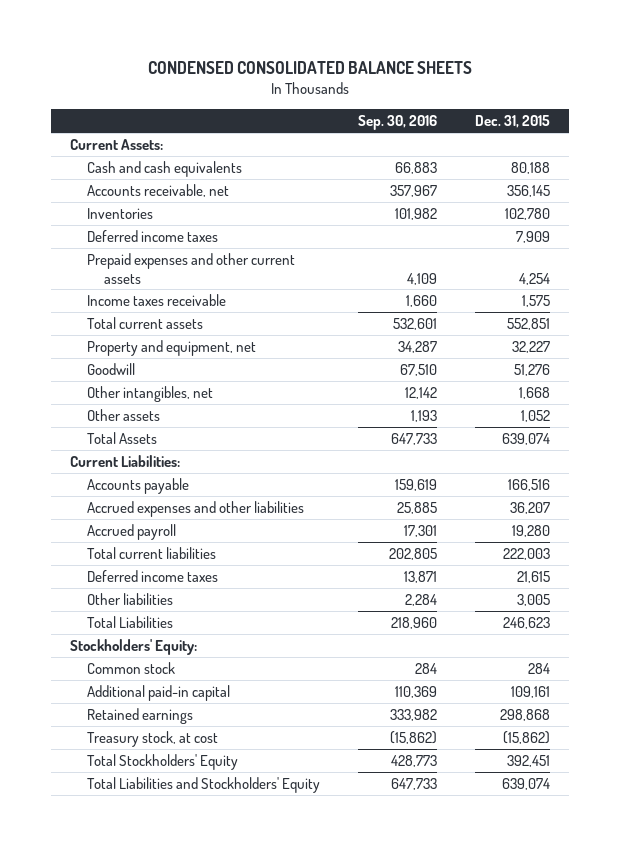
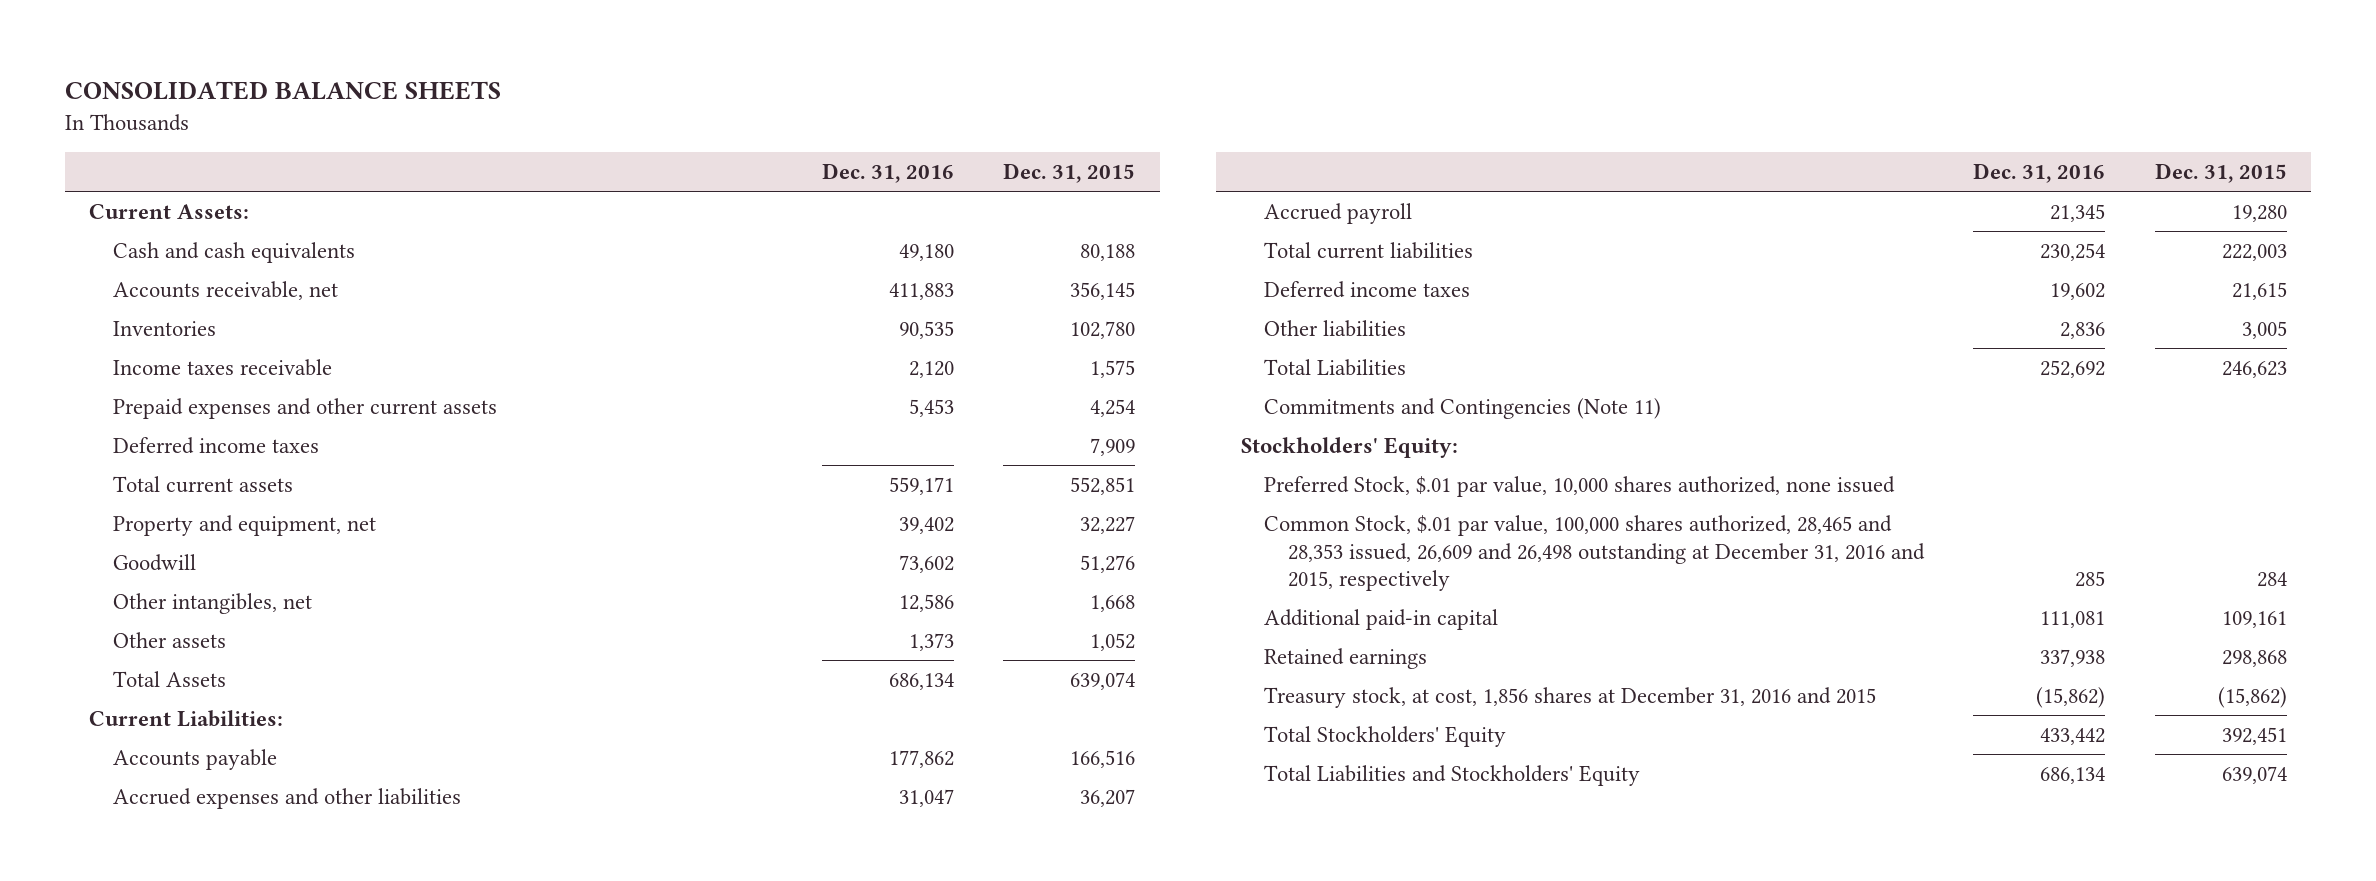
- CONDENSED CONSOLIDATED BALANCE SHEETS
+ CONSOLIDATED BALANCE SHEETS
- | Sep. 30, 2016 | Dec. 31, 2015
+ | Dec. 31, 2016 | Dec. 31, 2015
moved down: Prepaid expenses and other current assets | 5,453 | 4,254
moved down: Deferred income taxes | | 7,909
+ Commitments and Contingencies (Note 11)
- Common stock | 284 | 284
+ Preferred Stock, $.01 par value, 10,000 shares authorized, none issued
+ Common Stock, $.01 par value, 100,000 shares authorized, 28,465 and 28,353 issued, 26,609 and 26,498 outstanding at December 31, 2016 and 2015, respectively | 285 | 284
- Treasury stock, at cost | (15,862) | (15,862)
+ Treasury stock, at cost, 1,856 shares at December 31, 2016 and 2015 | (15,862) | (15,862)

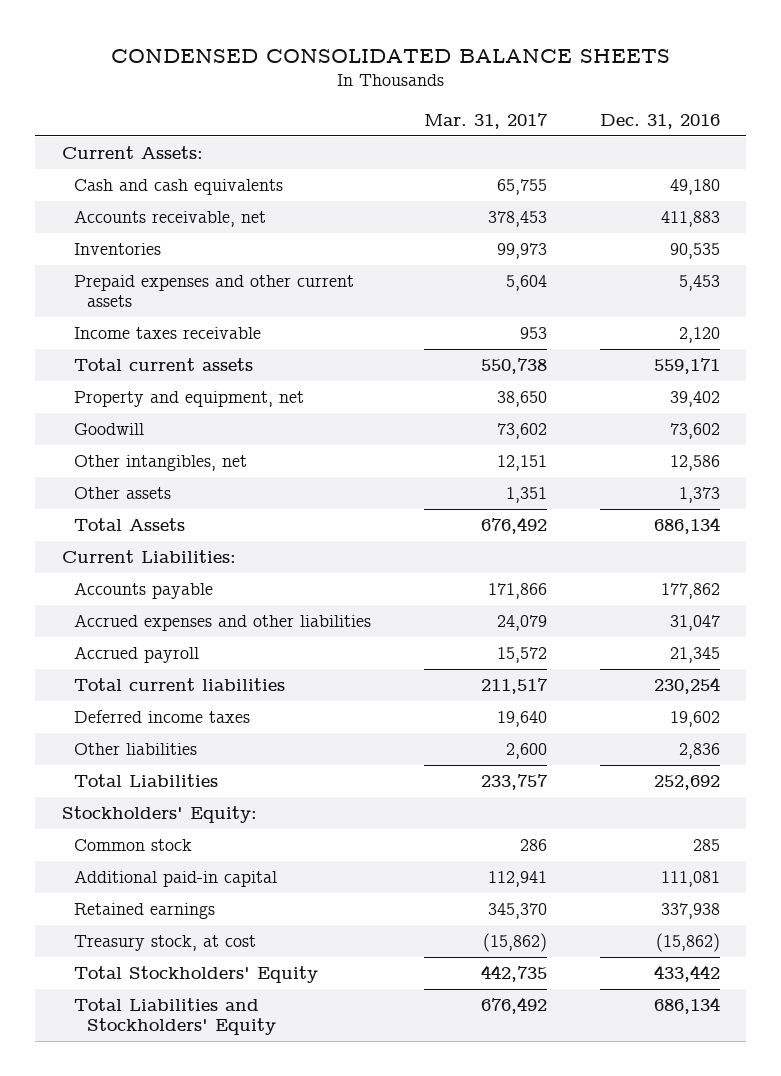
- CONSOLIDATED BALANCE SHEETS
+ CONDENSED CONSOLIDATED BALANCE SHEETS
- | Dec. 31, 2016 | Dec. 31, 2015
+ | Mar. 31, 2017 | Dec. 31, 2016
- Deferred income taxes | | 7,909
moved down: Income taxes receivable | 953 | 2,120
- Commitments and Contingencies (Note 11)
- Preferred Stock, $.01 par value, 10,000 shares authorized, none issued
- Common Stock, $.01 par value, 100,000 shares authorized, 28,465 and 28,353 issued, 26,609 and 26,498 outstanding at December 31, 2016 and 2015, respectively | 285 | 284
+ Common stock | 286 | 285
- Treasury stock, at cost, 1,856 shares at December 31, 2016 and 2015 | (15,862) | (15,862)
+ Treasury stock, at cost | (15,862) | (15,862)

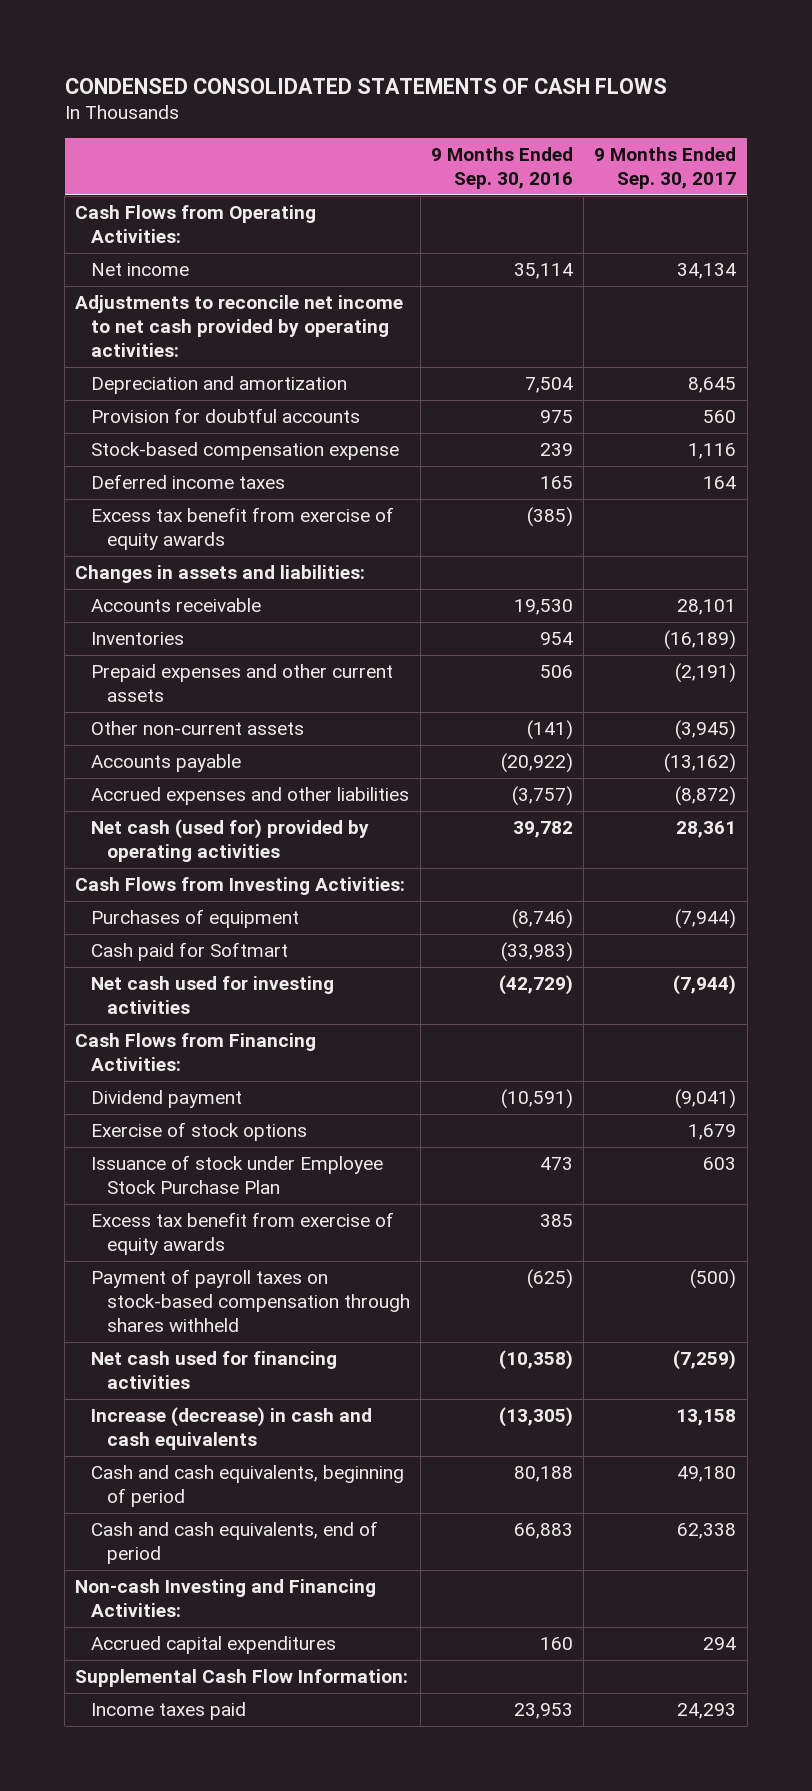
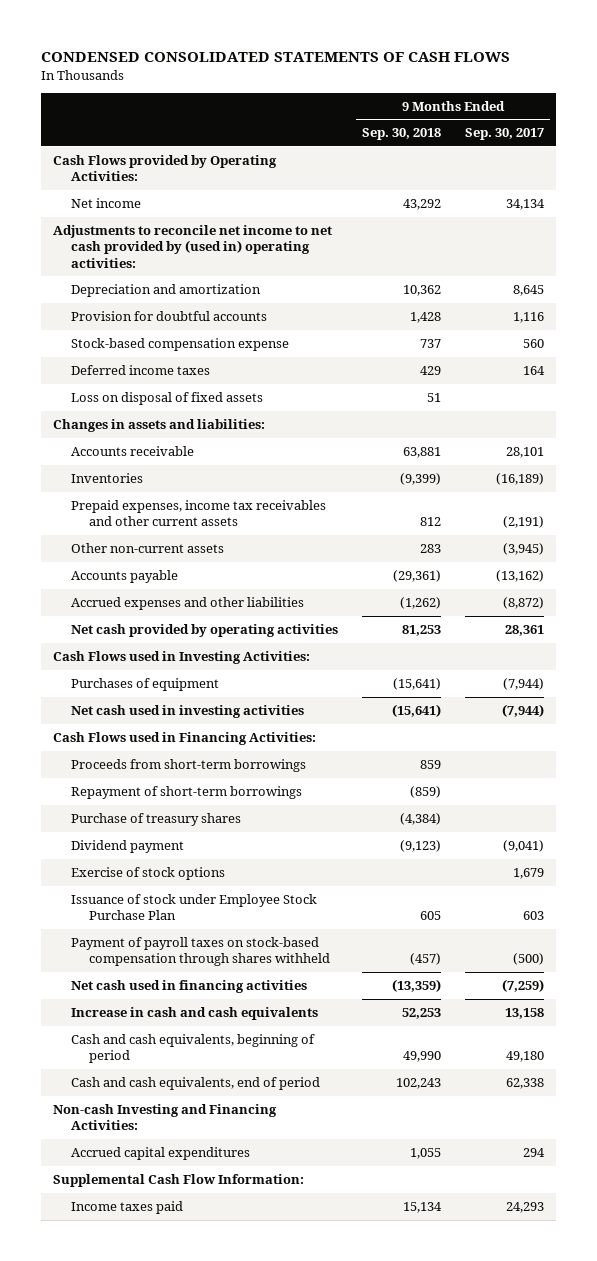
- | 9 Months Ended Sep. 30, 2016 | 9 Months Ended Sep. 30, 2017
+ | 9 Months Ended Sep. 30, 2018 | 9 Months Ended Sep. 30, 2017
- Cash Flows from Operating Activities:
+ Cash Flows provided by Operating Activities:
- Adjustments to reconcile net income to net cash provided by operating activities:
+ Adjustments to reconcile net income to net cash provided by (used in) operating activities:
- Provision for doubtful accounts | 975 | 560
- Stock-based compensation expense | 239 | 1,116
+ Provision for doubtful accounts | 1,428 | 1,116
+ Stock-based compensation expense | 737 | 560
- Excess tax benefit from exercise of equity awards | (385) |
+ Loss on disposal of fixed assets | 51 |
- Prepaid expenses and other current assets | 506 | (2,191)
+ Prepaid expenses, income tax receivables and other current assets | 812 | (2,191)
- Net cash (used for) provided by operating activities | 39,782 | 28,361
- Cash Flows from Investing Activities:
+ Net cash provided by operating activities | 81,253 | 28,361
+ Cash Flows used in Investing Activities:
- Cash paid for Softmart | (33,983) |
- Net cash used for investing activities | (42,729) | (7,944)
- Cash Flows from Financing Activities:
+ Net cash used in investing activities | (15,641) | (7,944)
+ Cash Flows used in Financing Activities:
+ Proceeds from short-term borrowings | 859 |
+ Repayment of short-term borrowings | (859) |
+ Purchase of treasury shares | (4,384) |
- Excess tax benefit from exercise of equity awards | 385 |
- Net cash used for financing activities | (10,358) | (7,259)
- Increase (decrease) in cash and cash equivalents | (13,305) | 13,158
+ Net cash used in financing activities | (13,359) | (7,259)
+ Increase in cash and cash equivalents | 52,253 | 13,158

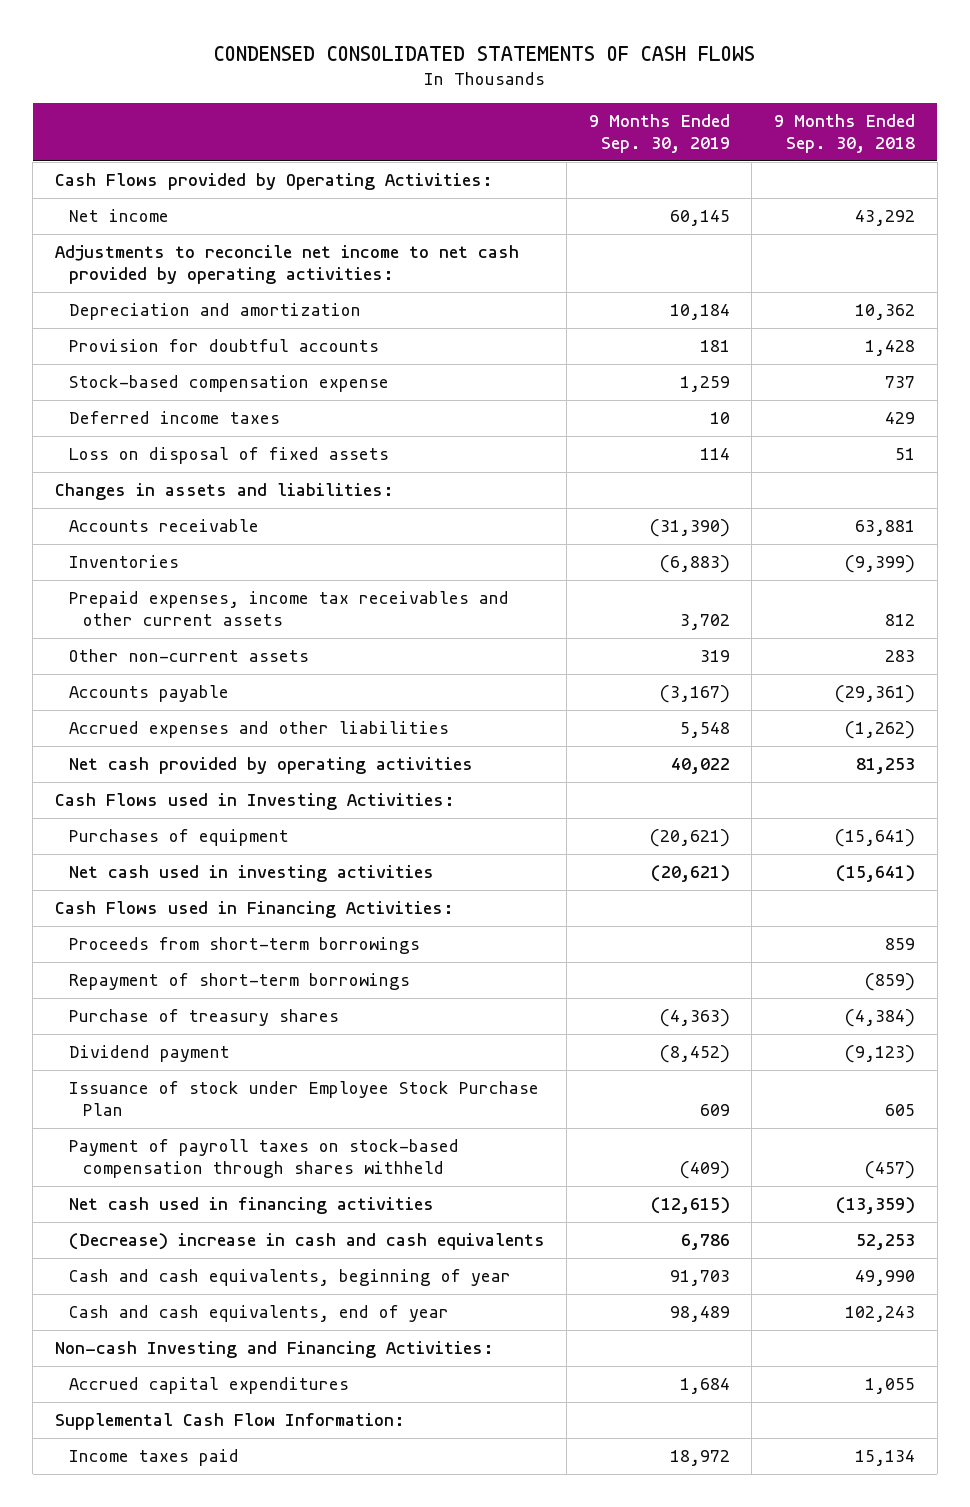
- | 9 Months Ended Sep. 30, 2018 | 9 Months Ended Sep. 30, 2017
+ | 9 Months Ended Sep. 30, 2019 | 9 Months Ended Sep. 30, 2018
- Adjustments to reconcile net income to net cash provided by (used in) operating activities:
+ Adjustments to reconcile net income to net cash provided by operating activities:
- Exercise of stock options | | 1,679
- Increase in cash and cash equivalents | 52,253 | 13,158
- Cash and cash equivalents, beginning of period | 49,990 | 49,180
- Cash and cash equivalents, end of period | 102,243 | 62,338
+ (Decrease) increase in cash and cash equivalents | 6,786 | 52,253
+ Cash and cash equivalents, beginning of year | 91,703 | 49,990
+ Cash and cash equivalents, end of year | 98,489 | 102,243

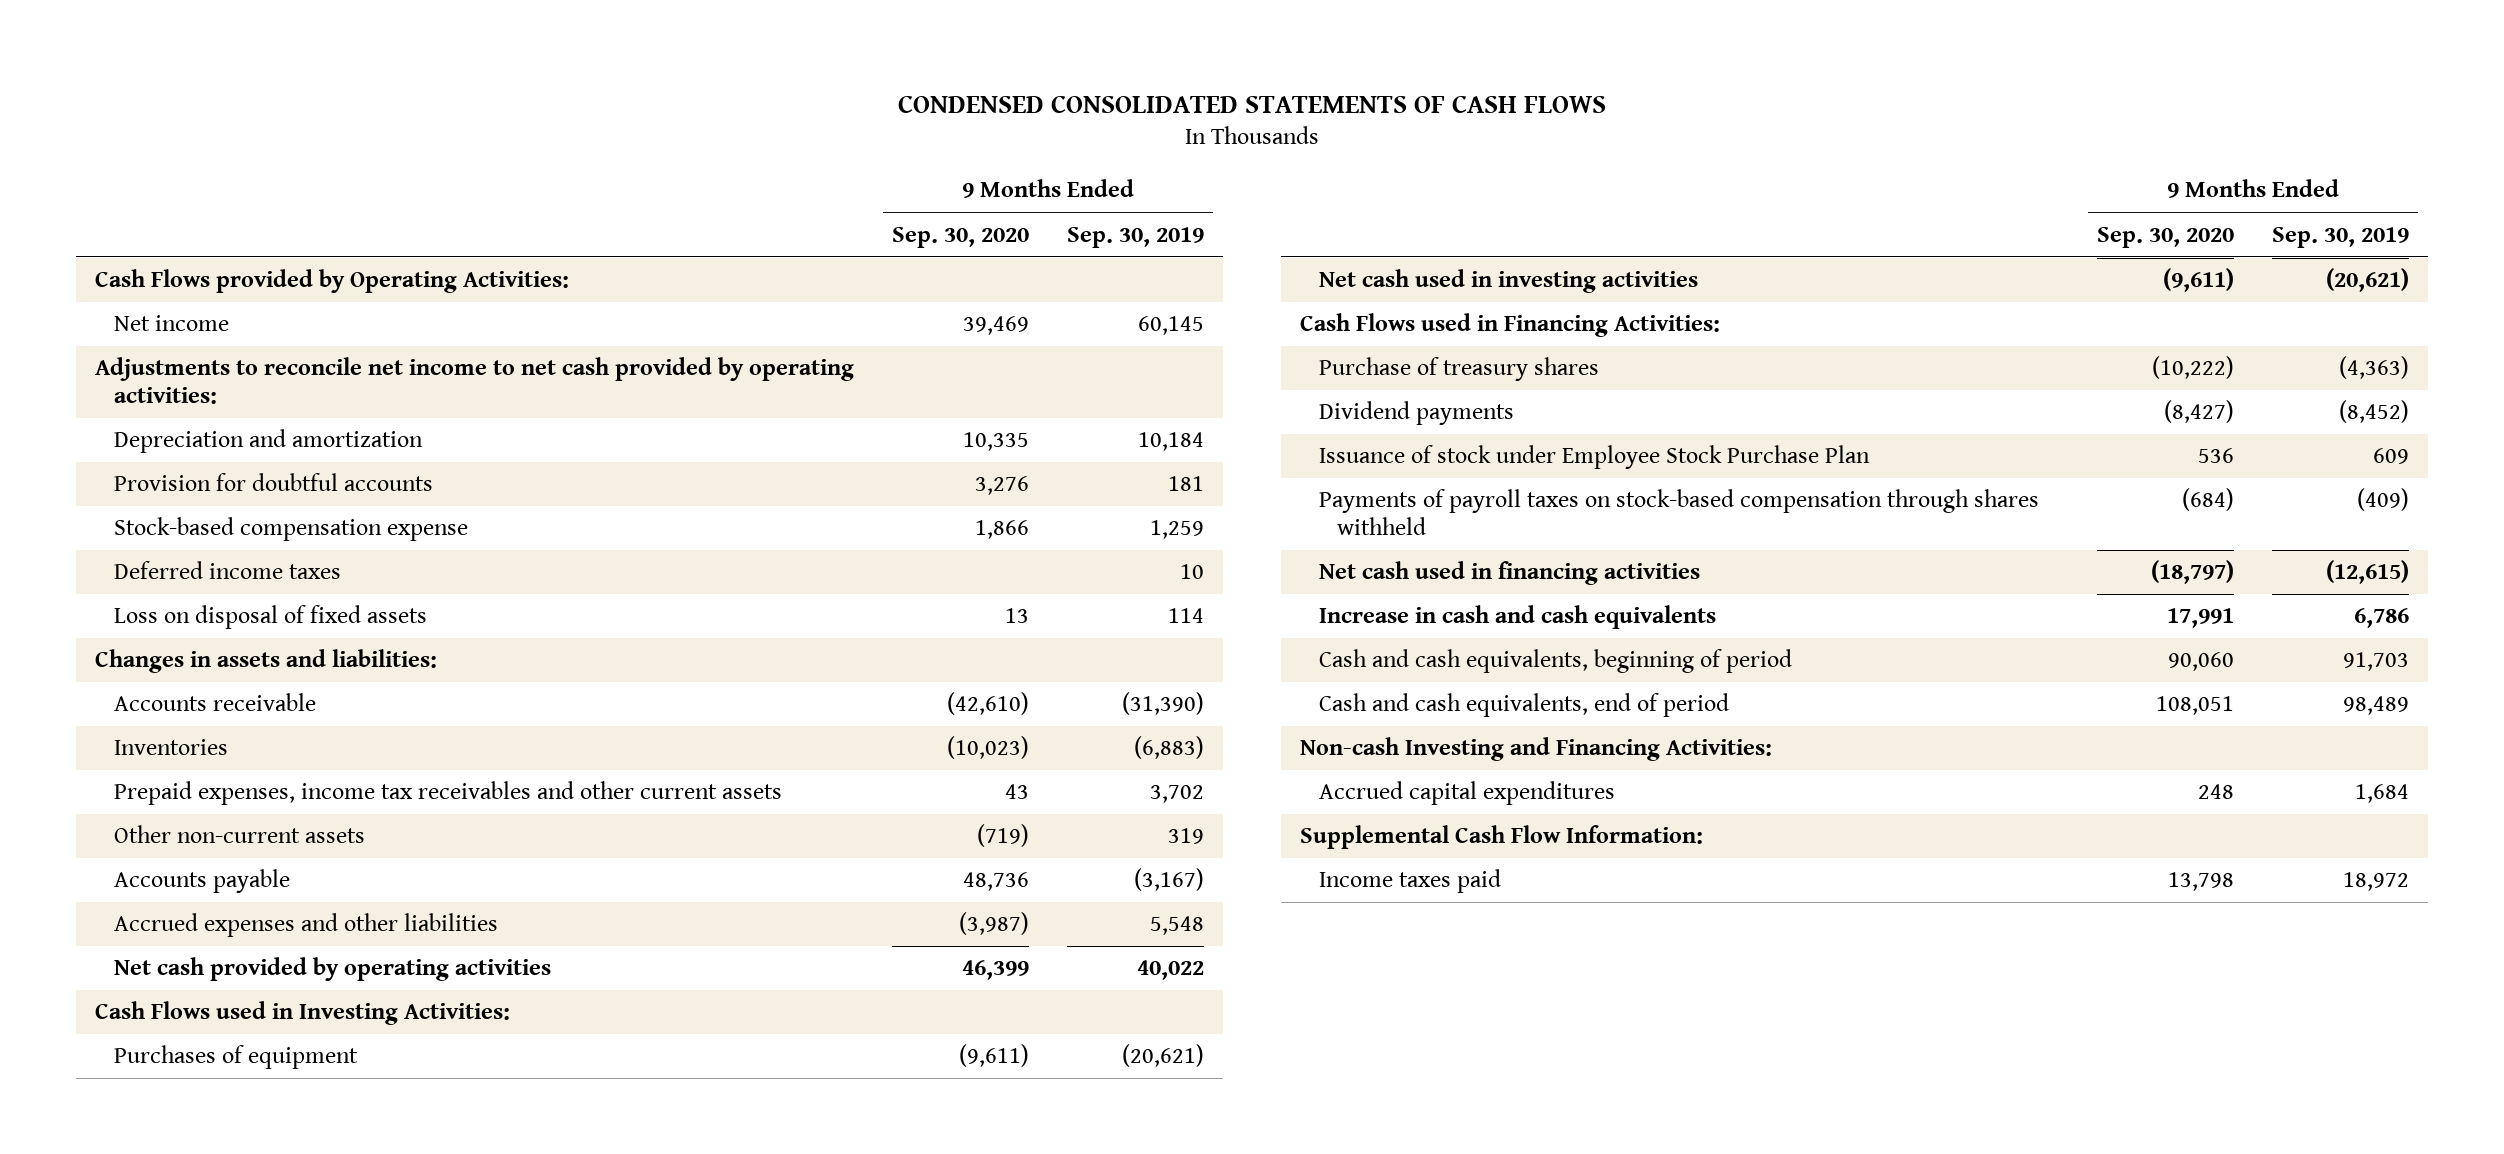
- | 9 Months Ended Sep. 30, 2019 | 9 Months Ended Sep. 30, 2018
+ | 9 Months Ended Sep. 30, 2020 | 9 Months Ended Sep. 30, 2019
- Proceeds from short-term borrowings | | 859
- Repayment of short-term borrowings | | (859)
- Dividend payment | (8,452) | (9,123)
+ Dividend payments | (8,427) | (8,452)
- Payment of payroll taxes on stock-based compensation through shares withheld | (409) | (457)
+ Payments of payroll taxes on stock-based compensation through shares withheld | (684) | (409)
- (Decrease) increase in cash and cash equivalents | 6,786 | 52,253
- Cash and cash equivalents, beginning of year | 91,703 | 49,990
- Cash and cash equivalents, end of year | 98,489 | 102,243
+ Increase in cash and cash equivalents | 17,991 | 6,786
+ Cash and cash equivalents, beginning of period | 90,060 | 91,703
+ Cash and cash equivalents, end of period | 108,051 | 98,489

